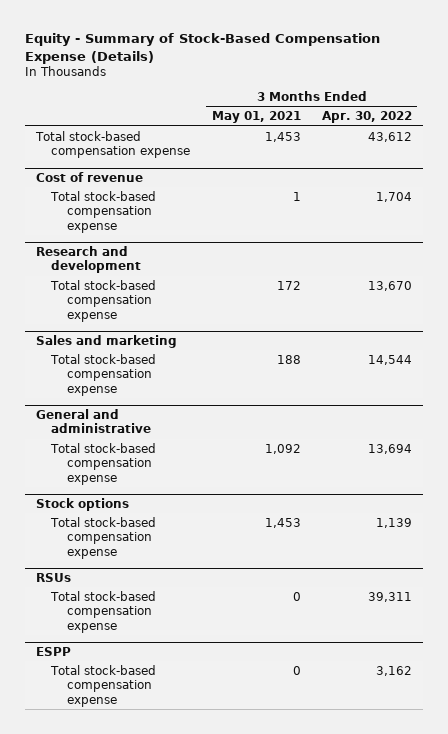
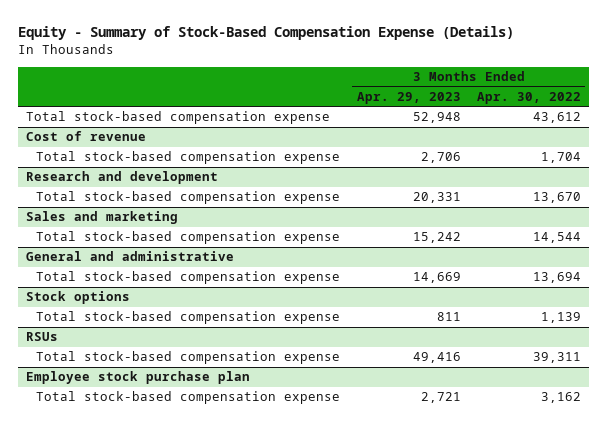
- | 3 Months Ended May 01, 2021 | 3 Months Ended Apr. 30, 2022
+ | 3 Months Ended Apr. 29, 2023 | 3 Months Ended Apr. 30, 2022
- ESPP
+ Employee stock purchase plan

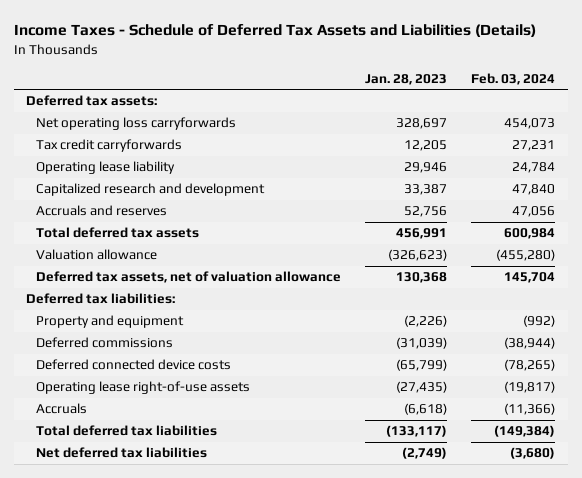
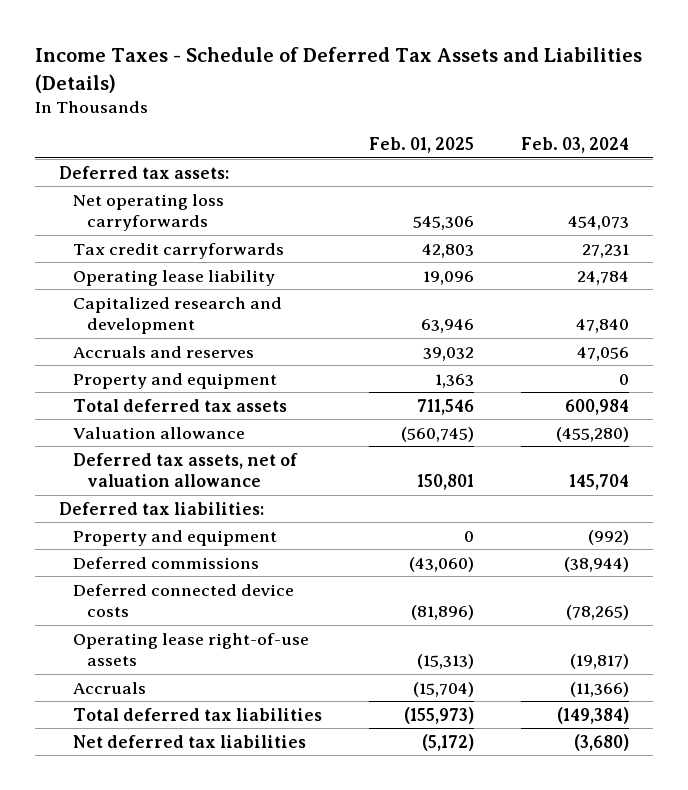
- | Jan. 28, 2023 | Feb. 03, 2024
+ | Feb. 01, 2025 | Feb. 03, 2024
+ Property and equipment | 1,363 | 0

